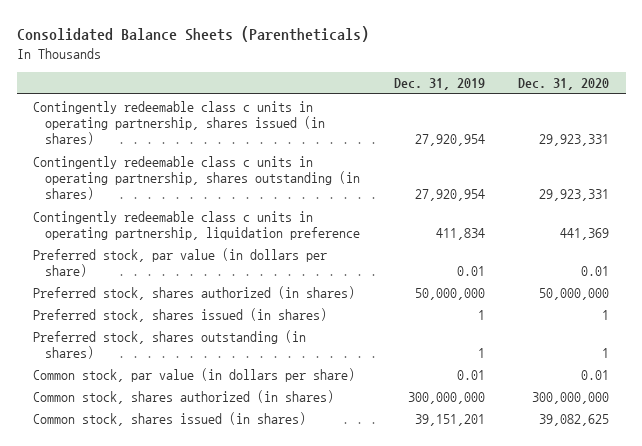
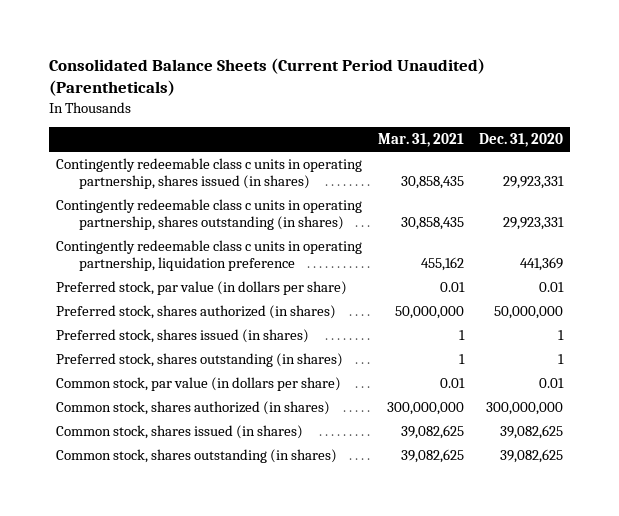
- Consolidated Balance Sheets (Parentheticals)
+ Consolidated Balance Sheets (Current Period Unaudited) (Parentheticals)
- | Dec. 31, 2019 | Dec. 31, 2020
+ | Mar. 31, 2021 | Dec. 31, 2020
+ Common stock, shares outstanding (in shares) | 39,082,625 | 39,082,625

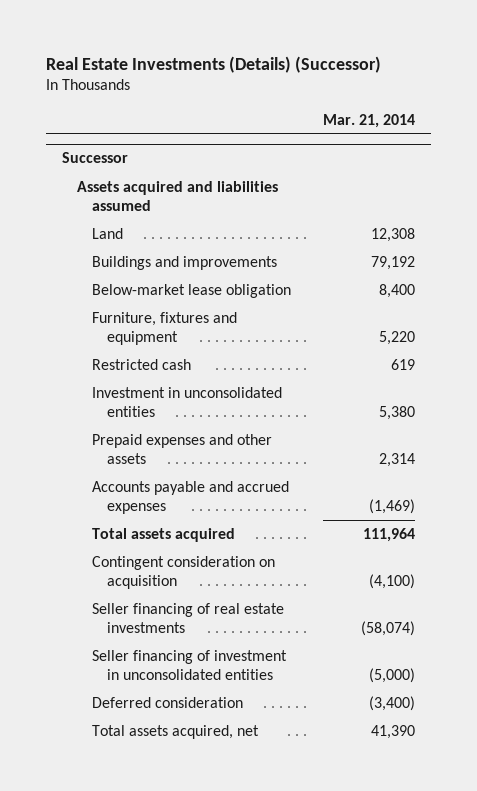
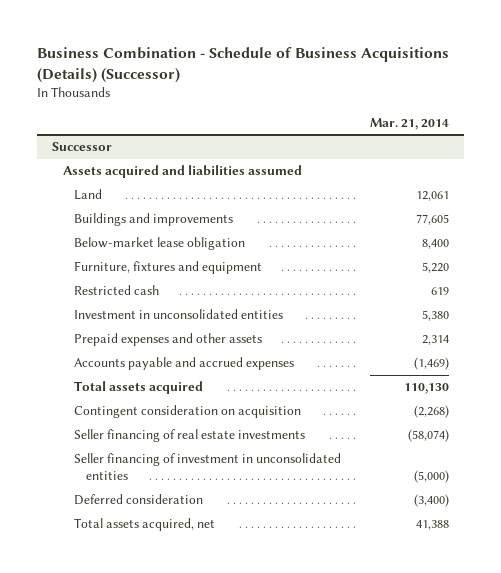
- Real Estate Investments (Details) (Successor)
+ Business Combination - Schedule of Business Acquisitions (Details) (Successor)
@ Successor
- Land | 12,308
- Buildings and improvements | 79,192
+ Land | 12,061
+ Buildings and improvements | 77,605
- Total assets acquired | 111,964
- Contingent consideration on acquisition | (4,100)
+ Total assets acquired | 110,130
+ Contingent consideration on acquisition | (2,268)
- Total assets acquired, net | 41,390
+ Total assets acquired, net | 41,388

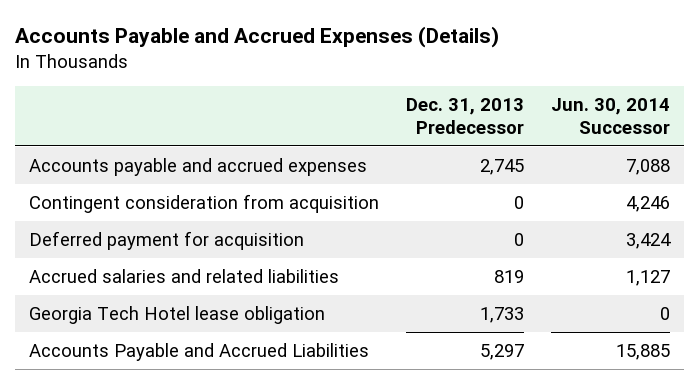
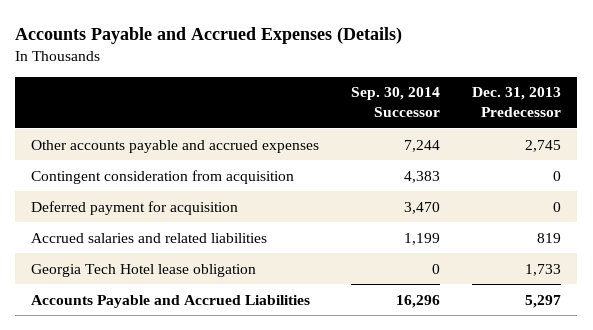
- | Dec. 31, 2013 Predecessor | Jun. 30, 2014 Successor
+ | Sep. 30, 2014 Successor | Dec. 31, 2013 Predecessor
- Accounts payable and accrued expenses | 2,745 | 7,088
+ Other accounts payable and accrued expenses | 7,244 | 2,745

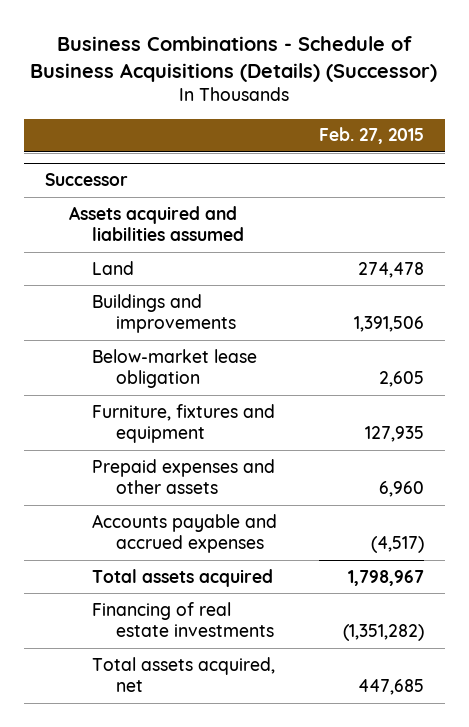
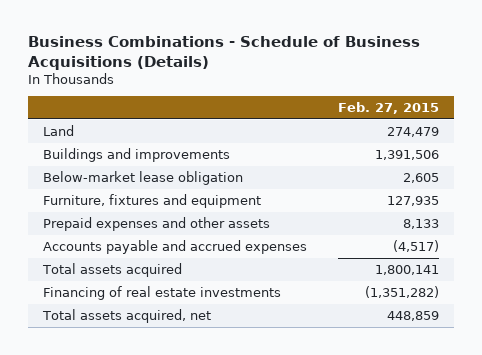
- Business Combinations - Schedule of Business Acquisitions (Details) (Successor)
+ Business Combinations - Schedule of Business Acquisitions (Details)
- Successor
- Assets acquired and liabilities assumed
- Land | 274,478
+ Land | 274,479
- Prepaid expenses and other assets | 6,960
+ Prepaid expenses and other assets | 8,133
- Total assets acquired | 1,798,967
+ Total assets acquired | 1,800,141
- Total assets acquired, net | 447,685
+ Total assets acquired, net | 448,859

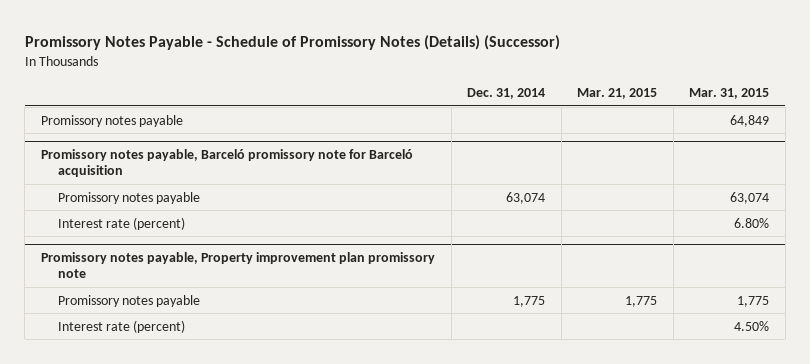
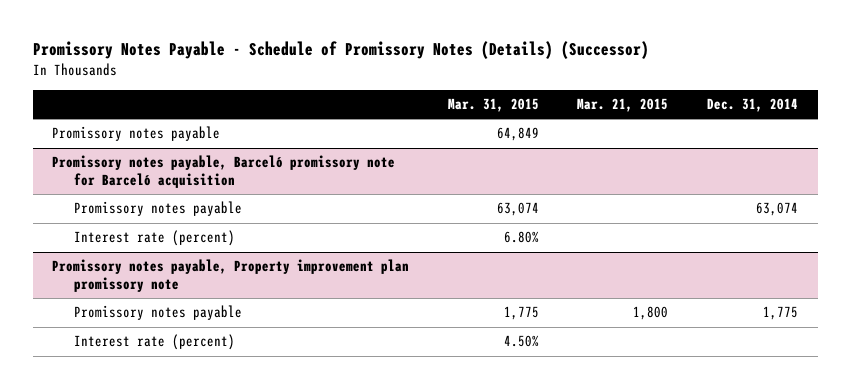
- | Dec. 31, 2014 | Mar. 21, 2015 | Mar. 31, 2015
+ | Mar. 31, 2015 | Mar. 21, 2015 | Dec. 31, 2014
@ Promissory notes payable, Property improvement plan promissory note
- Promissory notes payable | 1,775 | 1,775 | 1,775
+ Promissory notes payable | 1,775 | 1,800 | 1,775

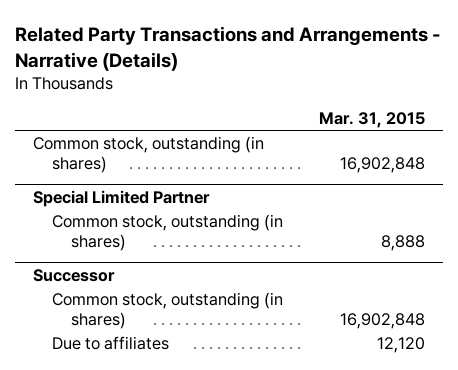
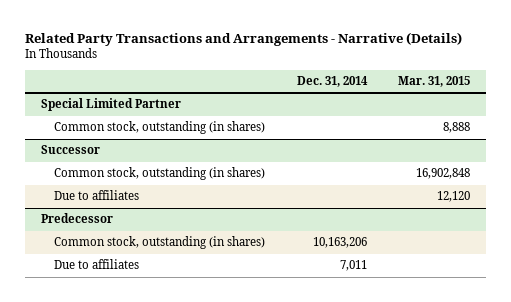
- | Mar. 31, 2015
+ | Dec. 31, 2014 | Mar. 31, 2015
- Common stock, outstanding (in shares) | 16,902,848
+ Predecessor
+ Common stock, outstanding (in shares) | 10,163,206 |
+ Due to affiliates | 7,011 |

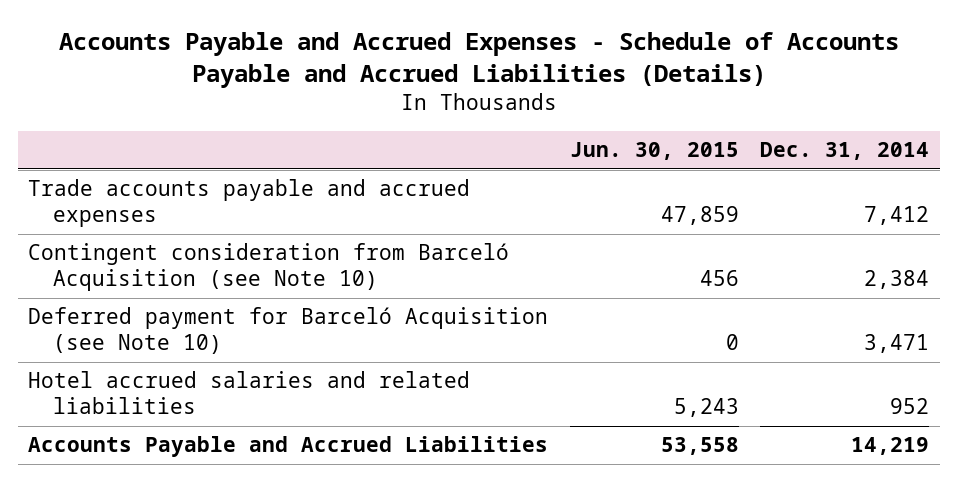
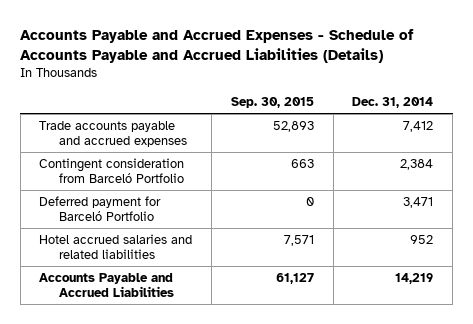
- | Jun. 30, 2015 | Dec. 31, 2014
+ | Sep. 30, 2015 | Dec. 31, 2014
- Contingent consideration from Barceló Acquisition (see Note 10) | 456 | 2,384
- Deferred payment for Barceló Acquisition (see Note 10) | 0 | 3,471
+ Contingent consideration from Barceló Portfolio | 663 | 2,384
+ Deferred payment for Barceló Portfolio | 0 | 3,471

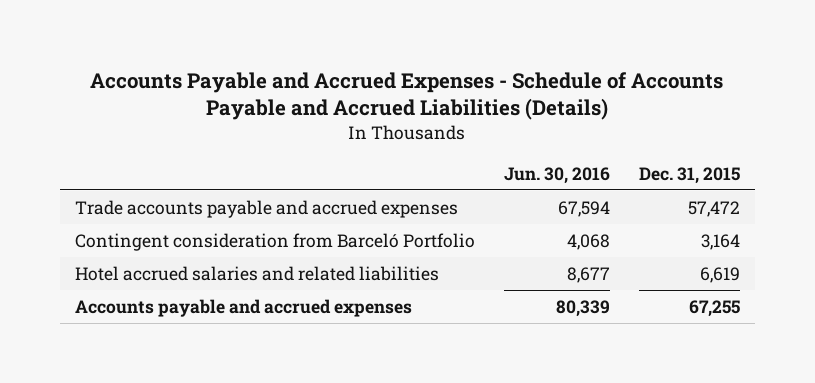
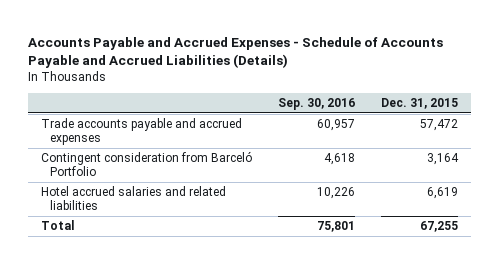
- | Jun. 30, 2016 | Dec. 31, 2015
+ | Sep. 30, 2016 | Dec. 31, 2015
- Accounts payable and accrued expenses | 80,339 | 67,255
+ Total | 75,801 | 67,255

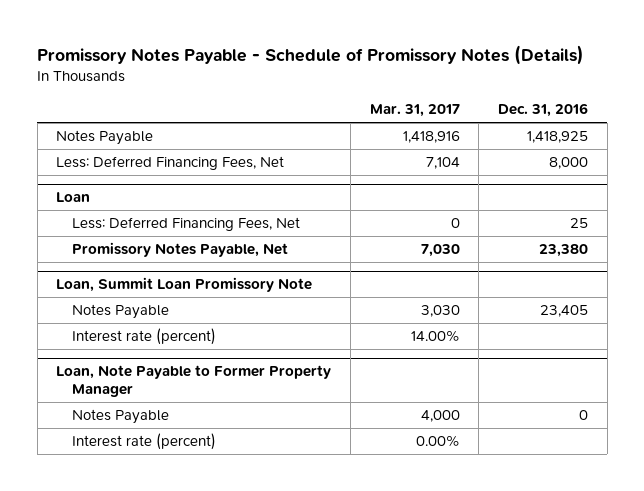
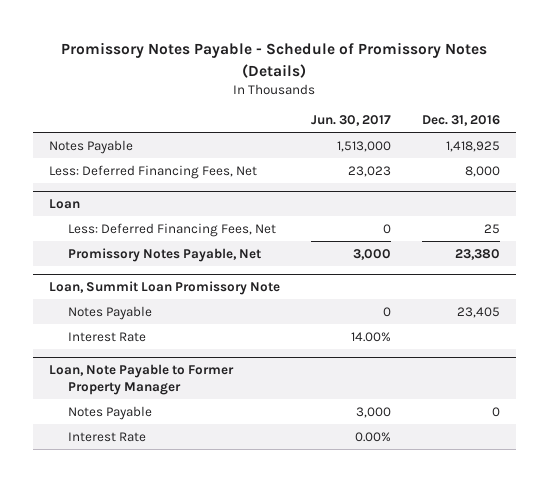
- | Mar. 31, 2017 | Dec. 31, 2016
+ | Jun. 30, 2017 | Dec. 31, 2016
@ Loan, Summit Loan Promissory Note
- Interest rate (percent) | 14.00% |
+ Interest Rate | 14.00% |
@ Loan, Note Payable to Former Property Manager
- Interest rate (percent) | 0.00% |
+ Interest Rate | 0.00% |

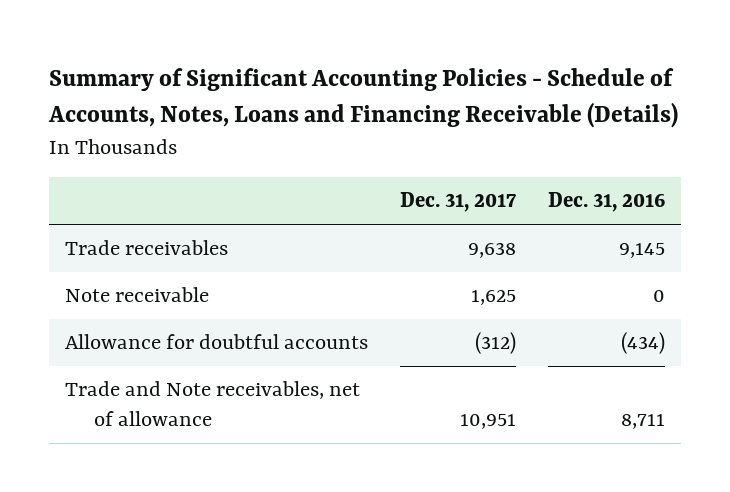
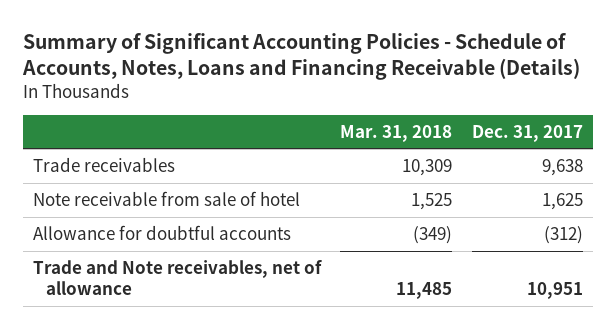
- | Dec. 31, 2017 | Dec. 31, 2016
+ | Mar. 31, 2018 | Dec. 31, 2017
- Note receivable | 1,625 | 0
+ Note receivable from sale of hotel | 1,525 | 1,625

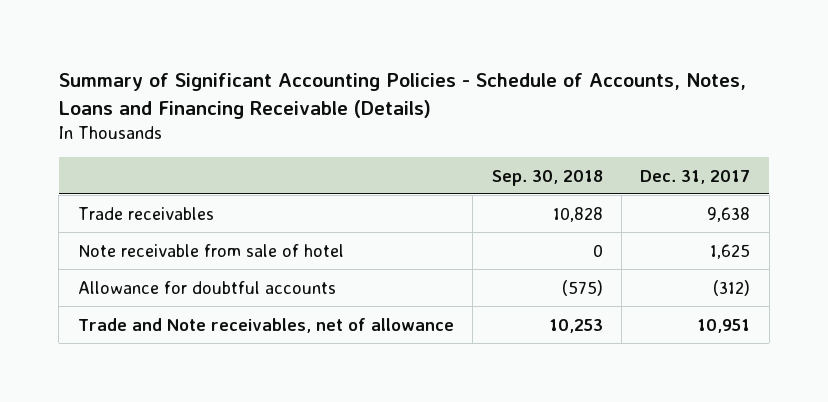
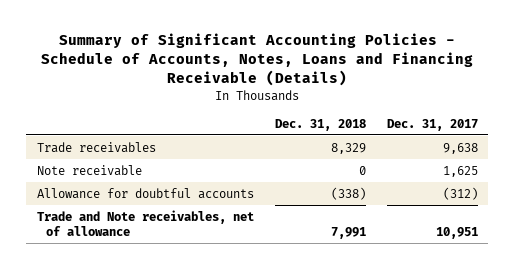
- | Sep. 30, 2018 | Dec. 31, 2017
+ | Dec. 31, 2018 | Dec. 31, 2017
- Note receivable from sale of hotel | 0 | 1,625
+ Note receivable | 0 | 1,625

